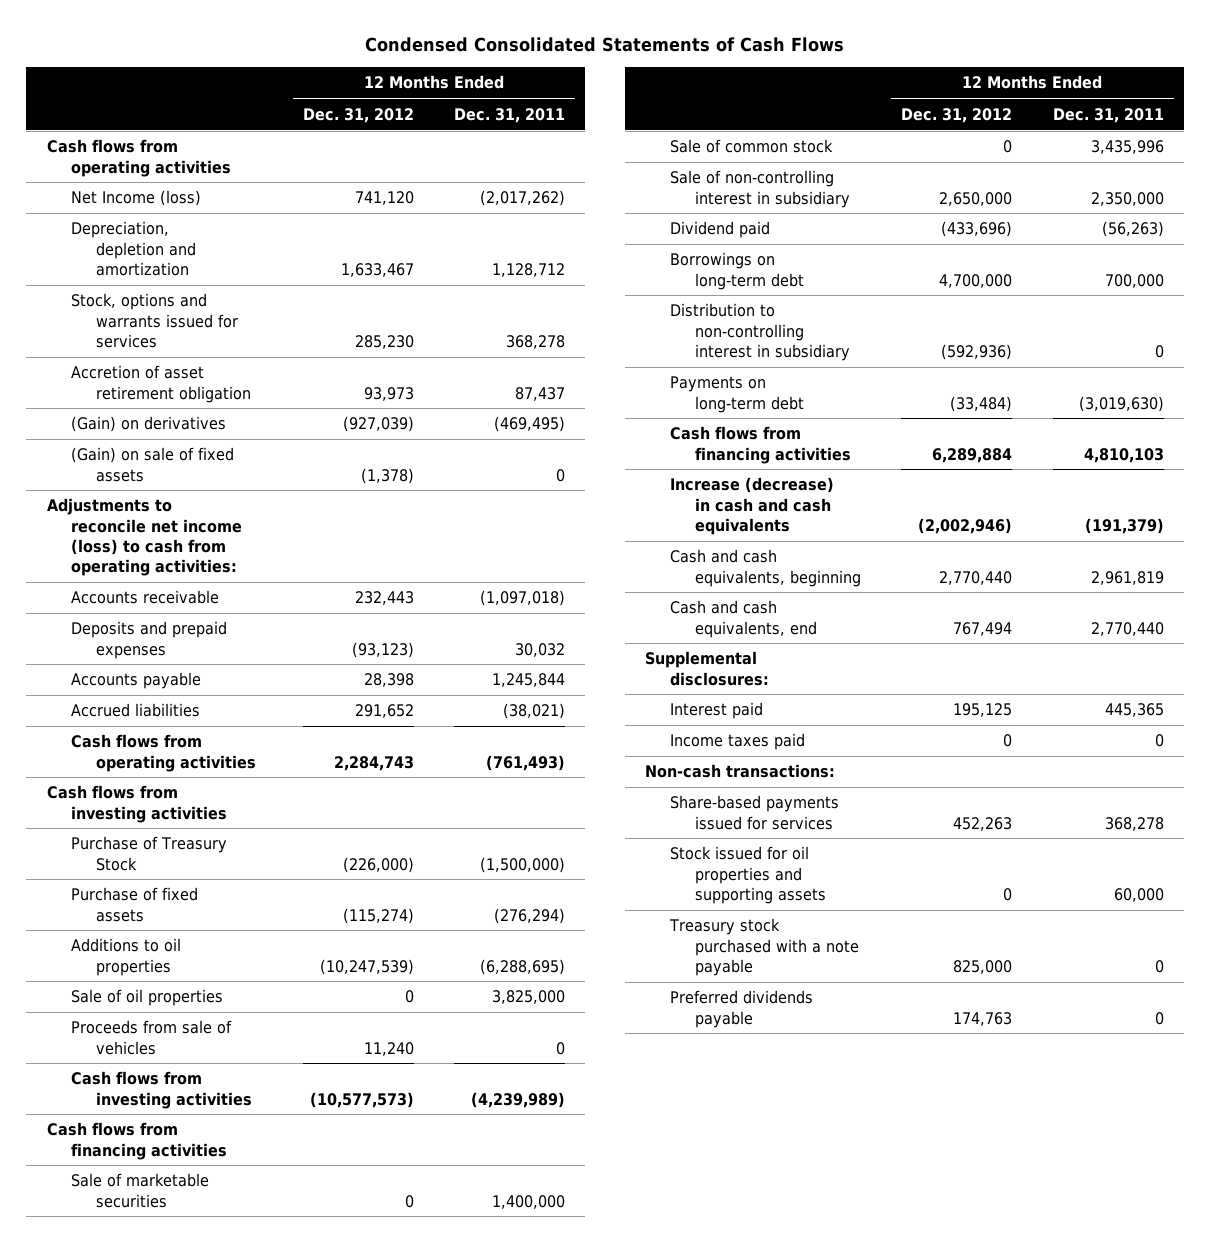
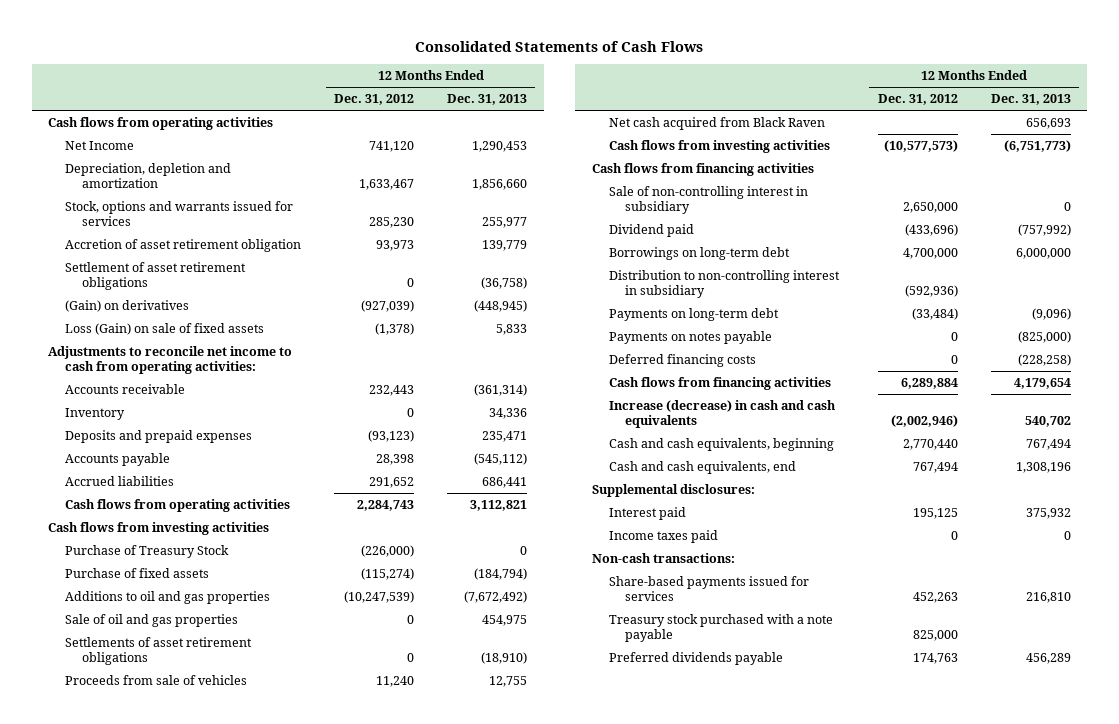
- Condensed Consolidated Statements of Cash Flows
+ Consolidated Statements of Cash Flows
- | 12 Months Ended Dec. 31, 2012 | 12 Months Ended Dec. 31, 2011
+ | 12 Months Ended Dec. 31, 2012 | 12 Months Ended Dec. 31, 2013
- Net Income (loss) | 741,120 | (2,017,262)
+ Net Income | 741,120 | 1,290,453
+ Settlement of asset retirement obligations | 0 | (36,758)
- (Gain) on sale of fixed assets | (1,378) | 0
- Adjustments to reconcile net income (loss) to cash from operating activities:
+ Loss (Gain) on sale of fixed assets | (1,378) | 5,833
+ Adjustments to reconcile net income to cash from operating activities:
+ Inventory | 0 | 34,336
- Additions to oil properties | (10,247,539) | (6,288,695)
- Sale of oil properties | 0 | 3,825,000
+ Additions to oil and gas properties | (10,247,539) | (7,672,492)
+ Sale of oil and gas properties | 0 | 454,975
+ Settlements of asset retirement obligations | 0 | (18,910)
+ Net cash acquired from Black Raven | | 656,693
- Sale of marketable securities | 0 | 1,400,000
- Sale of common stock | 0 | 3,435,996
+ Payments on notes payable | 0 | (825,000)
+ Deferred financing costs | 0 | (228,258)
- Stock issued for oil properties and supporting assets | 0 | 60,000

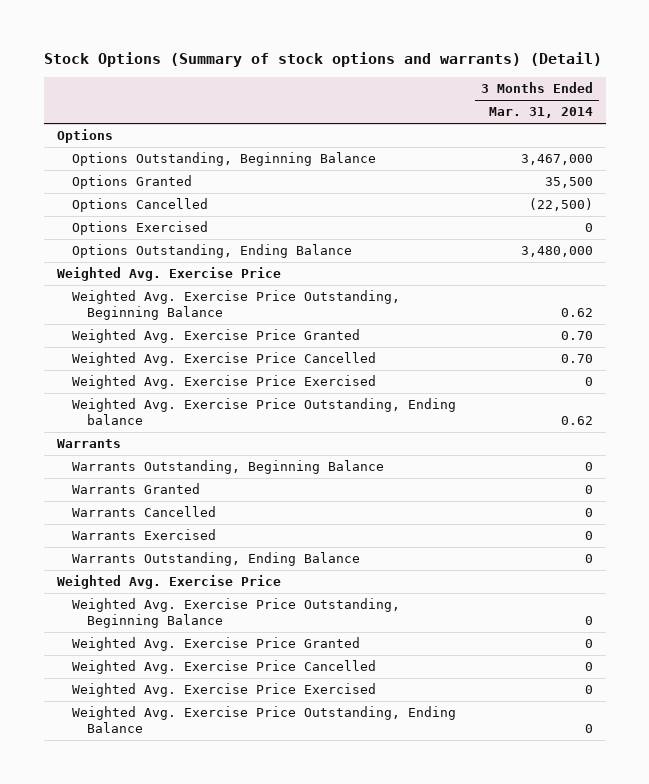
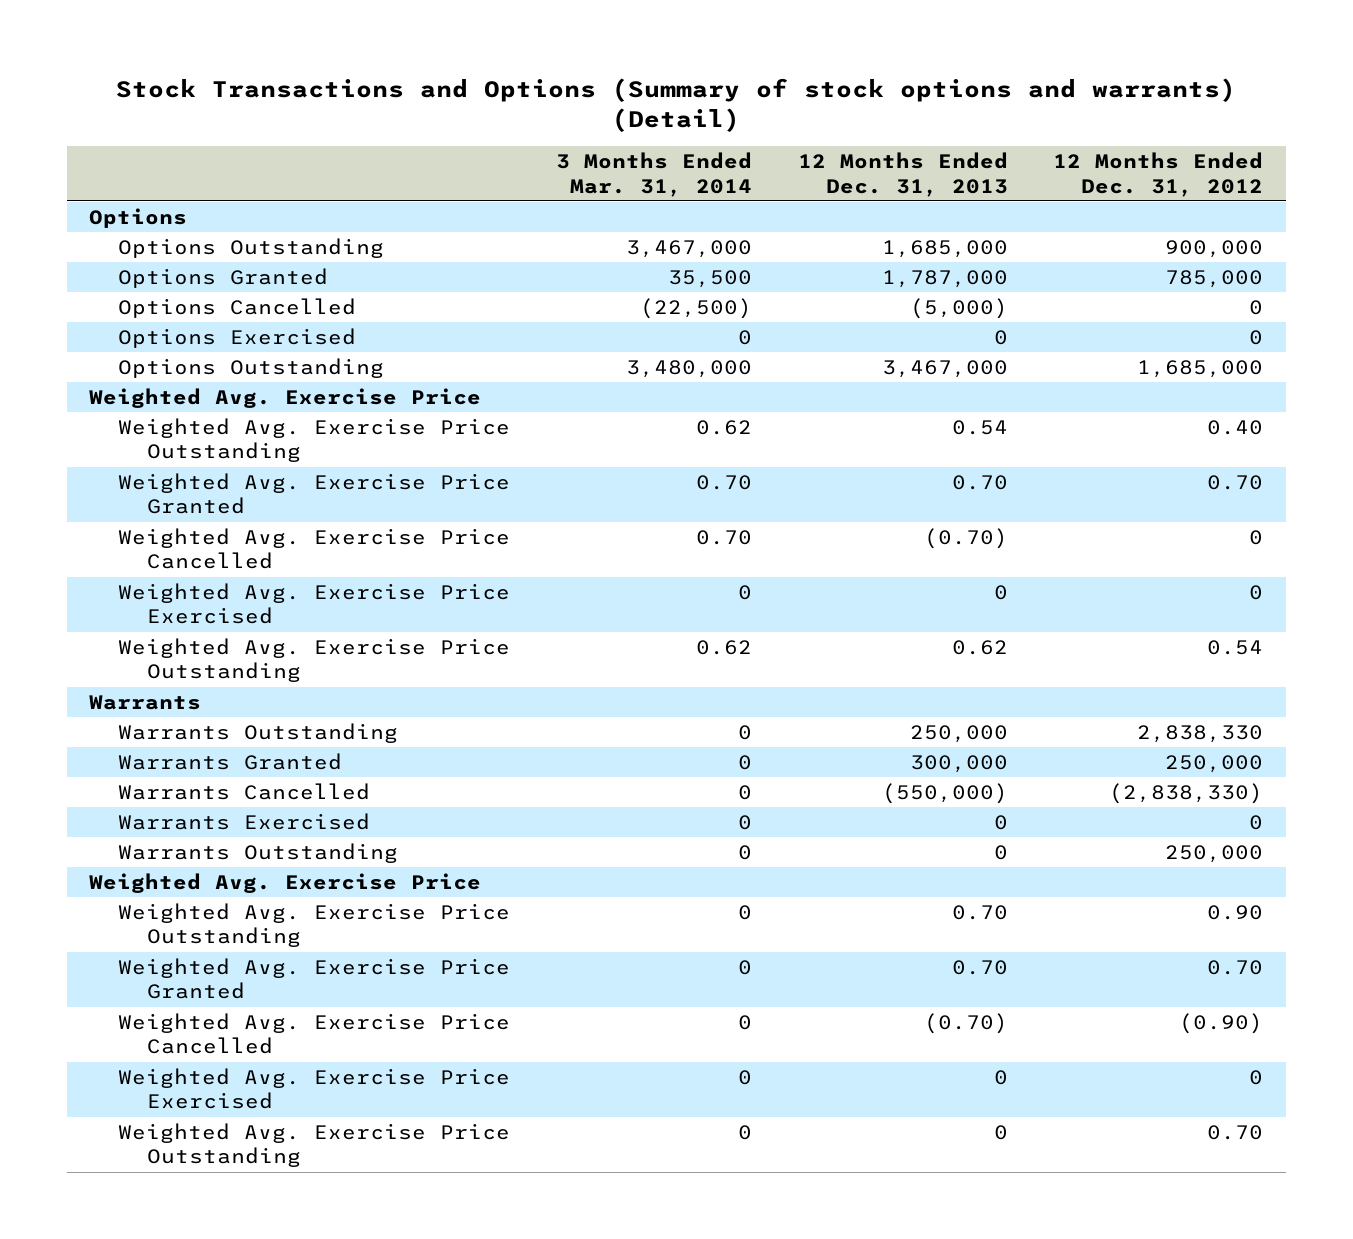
- Stock Options (Summary of stock options and warrants) (Detail)
+ Stock Transactions and Options (Summary of stock options and warrants) (Detail)
- | 3 Months Ended Mar. 31, 2014
+ | 3 Months Ended Mar. 31, 2014 | 12 Months Ended Dec. 31, 2013 | 12 Months Ended Dec. 31, 2012
- Options Outstanding, Beginning Balance | 3,467,000
+ Options Outstanding | 3,467,000 | 1,685,000 | 900,000
- Options Outstanding, Ending Balance | 3,480,000
+ Options Outstanding | 3,480,000 | 3,467,000 | 1,685,000
- Weighted Avg. Exercise Price Outstanding, Beginning Balance | 0.62
+ Weighted Avg. Exercise Price Outstanding | 0.62 | 0.54 | 0.40
- Weighted Avg. Exercise Price Outstanding, Ending balance | 0.62
+ Weighted Avg. Exercise Price Outstanding | 0.62 | 0.62 | 0.54
- Warrants Outstanding, Beginning Balance | 0
+ Warrants Outstanding | 0 | 250,000 | 2,838,330
- Warrants Outstanding, Ending Balance | 0
+ Warrants Outstanding | 0 | 0 | 250,000
- Weighted Avg. Exercise Price Outstanding, Beginning Balance | 0
+ Weighted Avg. Exercise Price Outstanding | 0 | 0.70 | 0.90
- Weighted Avg. Exercise Price Outstanding, Ending Balance | 0
+ Weighted Avg. Exercise Price Outstanding | 0 | 0 | 0.70

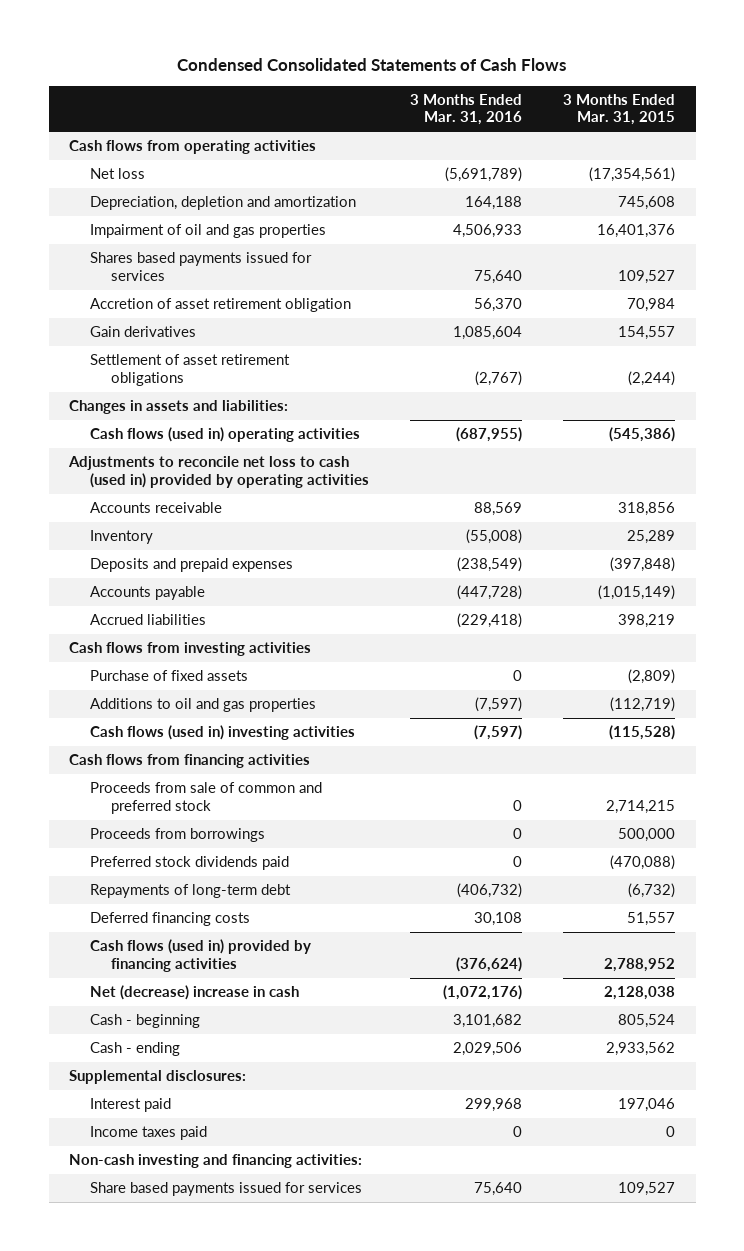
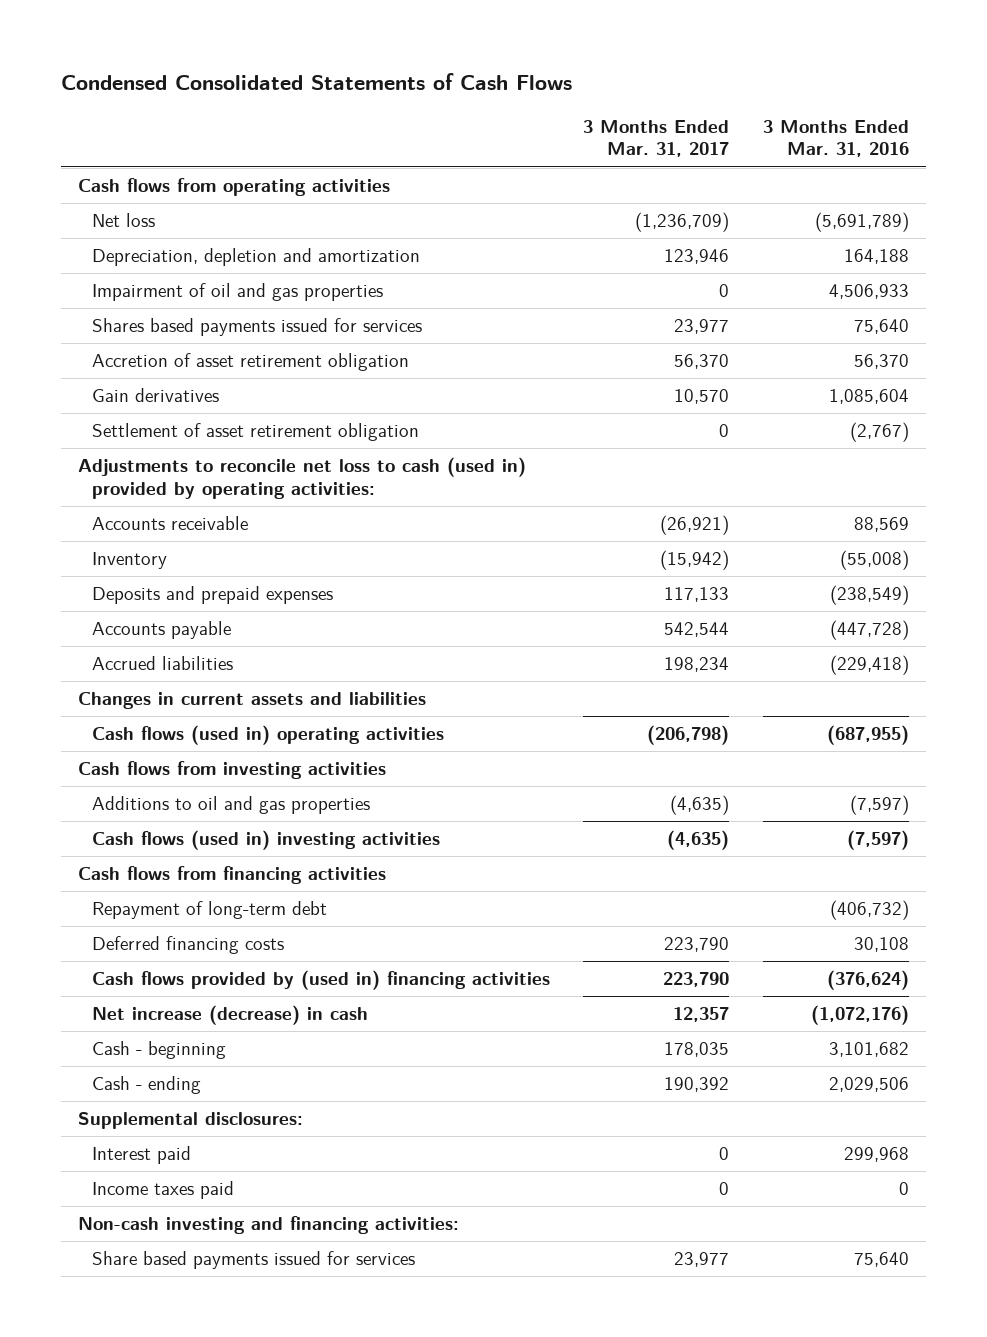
- | 3 Months Ended Mar. 31, 2016 | 3 Months Ended Mar. 31, 2015
+ | 3 Months Ended Mar. 31, 2017 | 3 Months Ended Mar. 31, 2016
- Settlement of asset retirement obligations | (2,767) | (2,244)
- Changes in assets and liabilities:
- Adjustments to reconcile net loss to cash (used in) provided by operating activities
+ Settlement of asset retirement obligation | 0 | (2,767)
+ Adjustments to reconcile net loss to cash (used in) provided by operating activities:
+ Changes in current assets and liabilities
moved down: Cash flows (used in) operating activities | (206,798) | (687,955)
- Purchase of fixed assets | 0 | (2,809)
- Proceeds from sale of common and preferred stock | 0 | 2,714,215
- Proceeds from borrowings | 0 | 500,000
- Preferred stock dividends paid | 0 | (470,088)
- Repayments of long-term debt | (406,732) | (6,732)
+ Repayment of long-term debt | | (406,732)
- Cash flows (used in) provided by financing activities | (376,624) | 2,788,952
- Net (decrease) increase in cash | (1,072,176) | 2,128,038
+ Cash flows provided by (used in) financing activities | 223,790 | (376,624)
+ Net increase (decrease) in cash | 12,357 | (1,072,176)

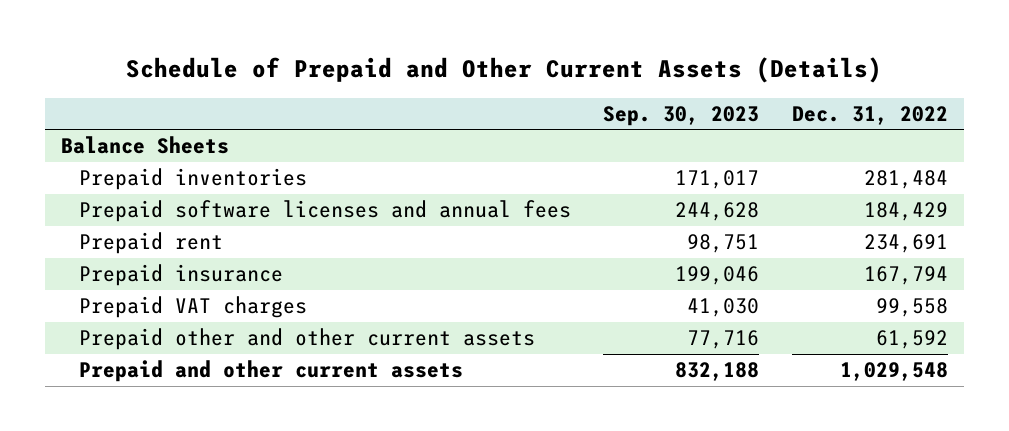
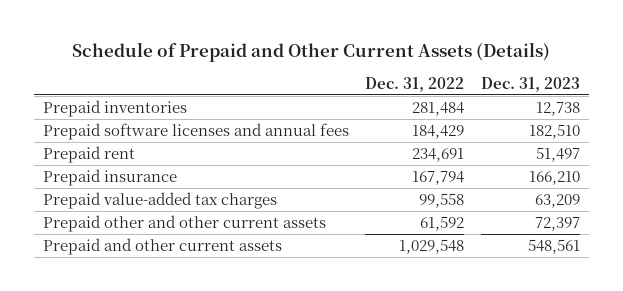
- | Sep. 30, 2023 | Dec. 31, 2022
+ | Dec. 31, 2022 | Dec. 31, 2023
- Balance Sheets
- Prepaid VAT charges | 41,030 | 99,558
+ Prepaid value-added tax charges | 99,558 | 63,209

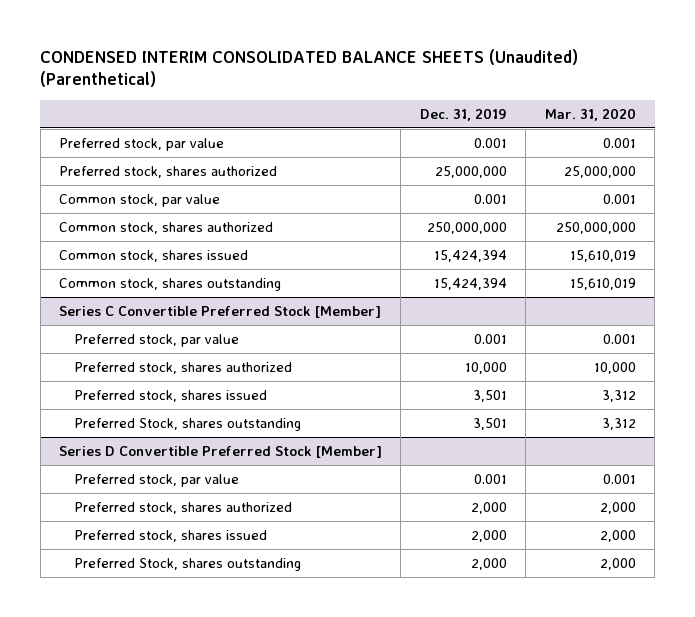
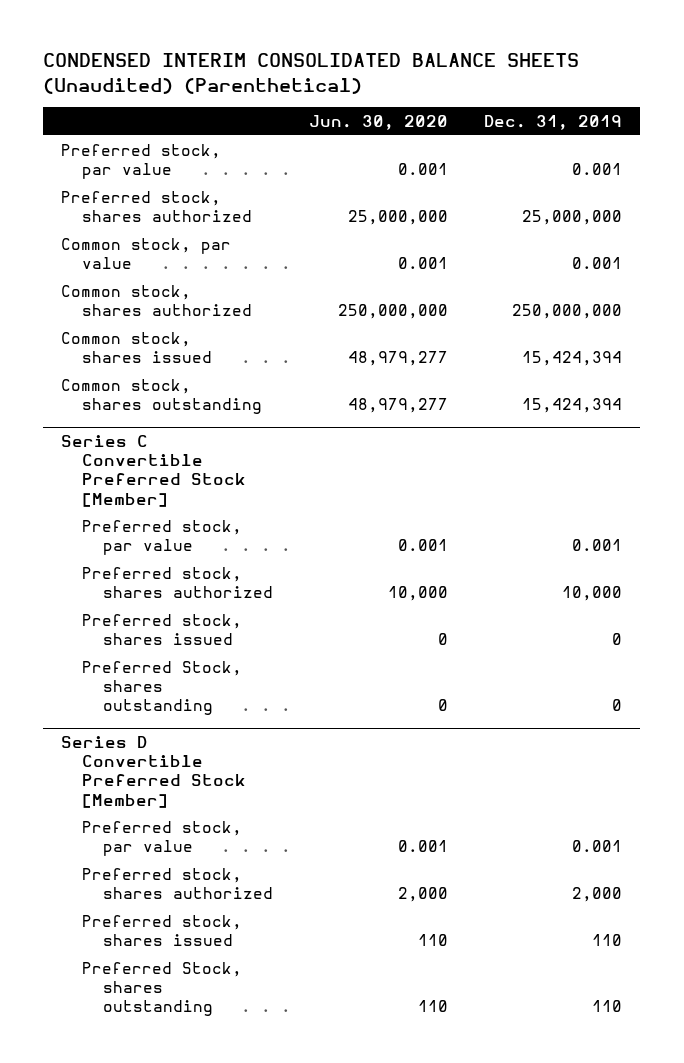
- | Dec. 31, 2019 | Mar. 31, 2020
+ | Jun. 30, 2020 | Dec. 31, 2019
@ Series C Convertible Preferred Stock [Member]
- Preferred stock, shares issued | 3,501 | 3,312
- Preferred Stock, shares outstanding | 3,501 | 3,312
+ Preferred stock, shares issued | 0 | 0
+ Preferred Stock, shares outstanding | 0 | 0
@ Series D Convertible Preferred Stock [Member]
- Preferred stock, shares issued | 2,000 | 2,000
- Preferred Stock, shares outstanding | 2,000 | 2,000
+ Preferred stock, shares issued | 110 | 110
+ Preferred Stock, shares outstanding | 110 | 110

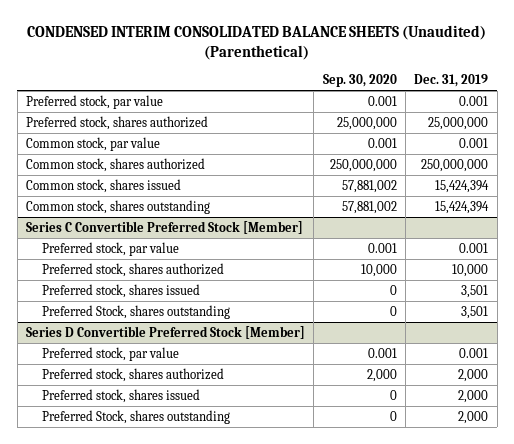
- | Jun. 30, 2020 | Dec. 31, 2019
+ | Sep. 30, 2020 | Dec. 31, 2019
@ Series C Convertible Preferred Stock [Member]
- Preferred stock, shares issued | 0 | 0
- Preferred Stock, shares outstanding | 0 | 0
+ Preferred stock, shares issued | 0 | 3,501
+ Preferred Stock, shares outstanding | 0 | 3,501
@ Series D Convertible Preferred Stock [Member]
- Preferred stock, shares issued | 110 | 110
- Preferred Stock, shares outstanding | 110 | 110
+ Preferred stock, shares issued | 0 | 2,000
+ Preferred Stock, shares outstanding | 0 | 2,000

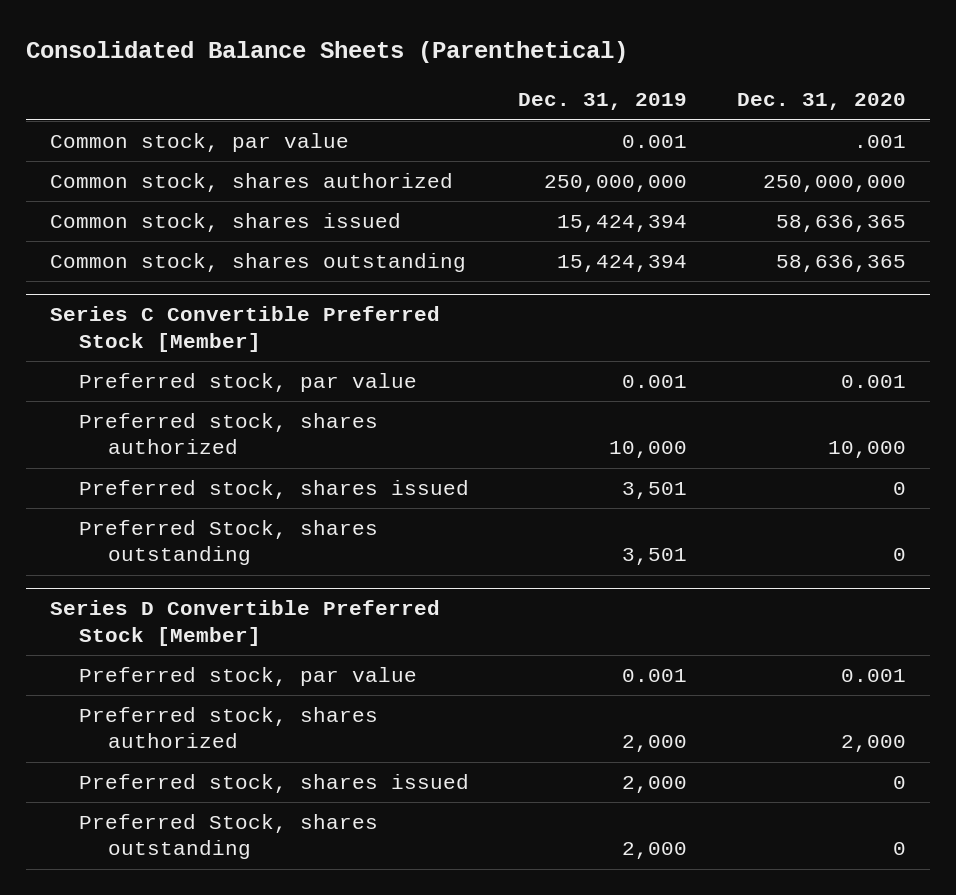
- CONDENSED INTERIM CONSOLIDATED BALANCE SHEETS (Unaudited) (Parenthetical)
+ Consolidated Balance Sheets (Parenthetical)
- | Sep. 30, 2020 | Dec. 31, 2019
+ | Dec. 31, 2019 | Dec. 31, 2020
- Preferred stock, par value | 0.001 | 0.001
- Preferred stock, shares authorized | 25,000,000 | 25,000,000

